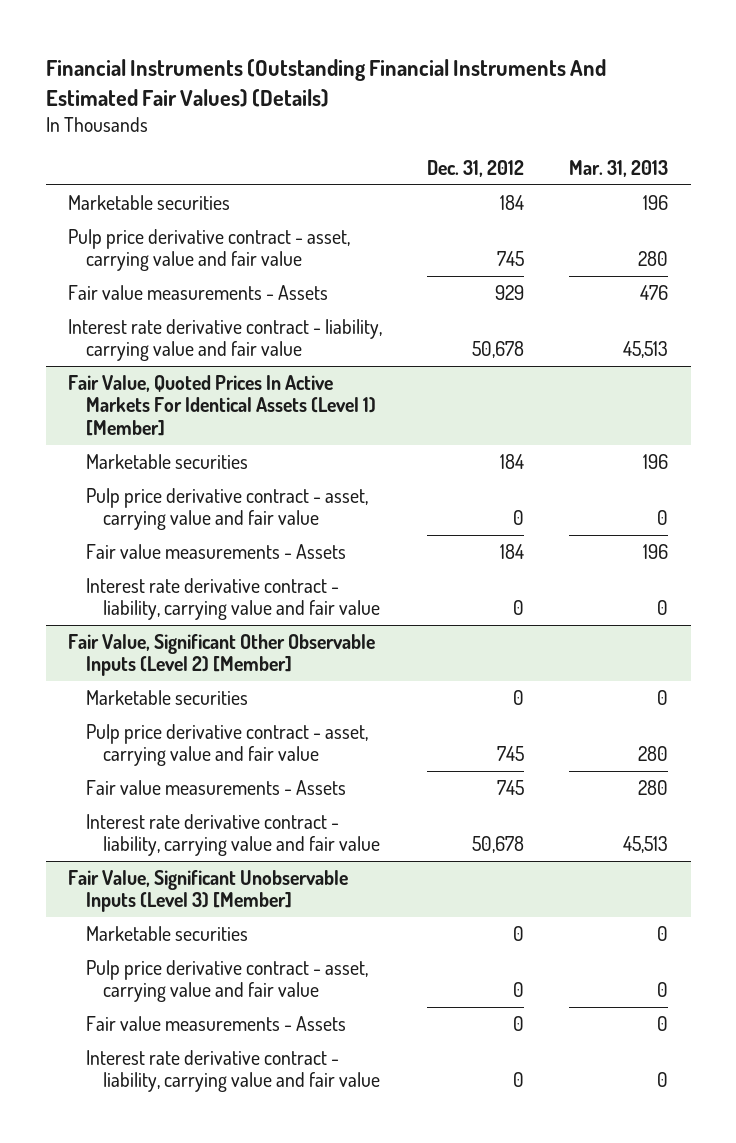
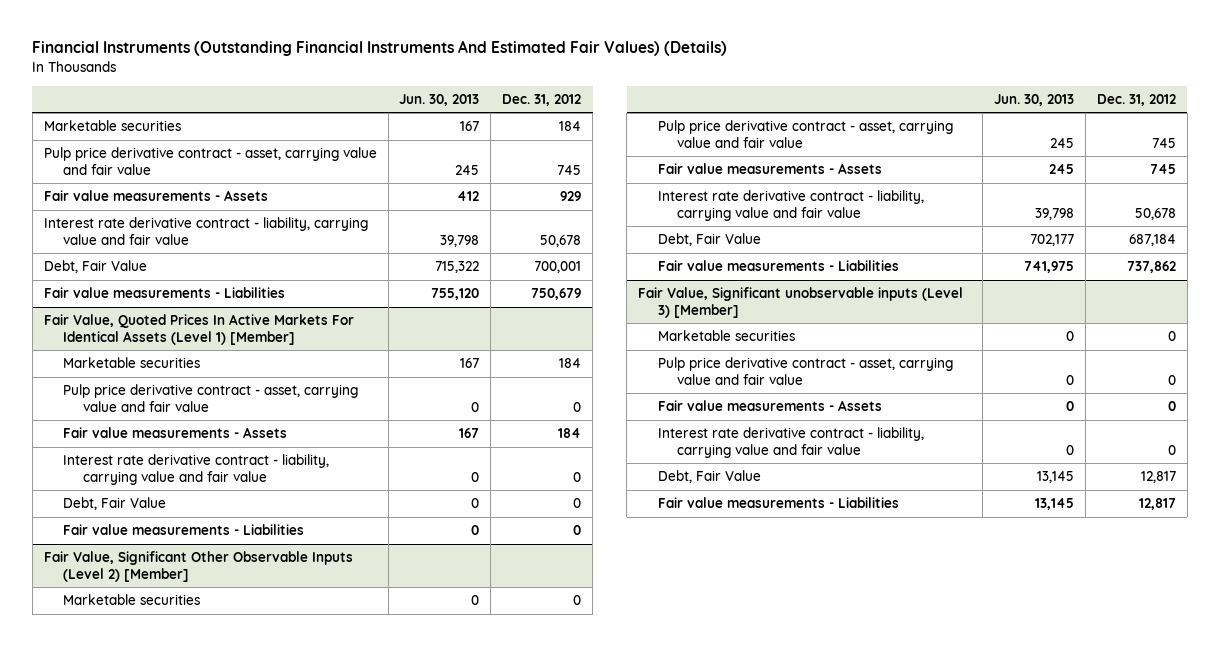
- | Dec. 31, 2012 | Mar. 31, 2013
+ | Jun. 30, 2013 | Dec. 31, 2012
+ Debt, Fair Value | 715,322 | 700,001
+ Fair value measurements - Liabilities | 755,120 | 750,679
@ Fair Value, Quoted Prices In Active Markets For Identical Assets (Level 1) [Member]
+ Debt, Fair Value | 0 | 0
+ Fair value measurements - Liabilities | 0 | 0
- Fair Value, Significant Unobservable Inputs (Level 3) [Member]
@ Fair Value, Significant Other Observable Inputs (Level 2) [Member]
+ Debt, Fair Value | 702,177 | 687,184
+ Fair value measurements - Liabilities | 741,975 | 737,862
+ Fair Value, Significant unobservable inputs (Level 3) [Member]
+ Debt, Fair Value | 13,145 | 12,817
+ Fair value measurements - Liabilities | 13,145 | 12,817

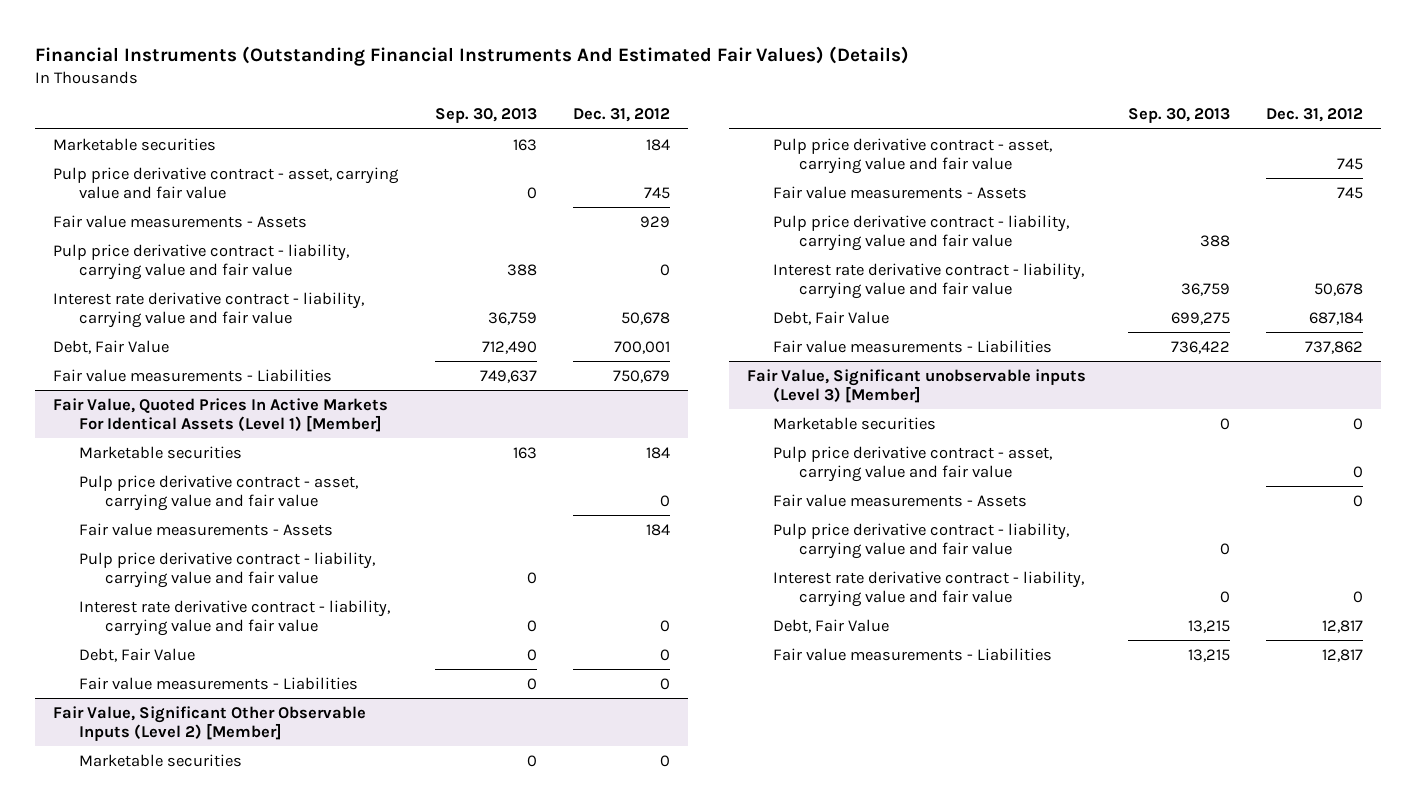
- | Jun. 30, 2013 | Dec. 31, 2012
+ | Sep. 30, 2013 | Dec. 31, 2012
+ Pulp price derivative contract - liability, carrying value and fair value | 388 | 0
@ Fair Value, Quoted Prices In Active Markets For Identical Assets (Level 1) [Member]
+ Pulp price derivative contract - liability, carrying value and fair value | 0 |
@ Fair Value, Significant Other Observable Inputs (Level 2) [Member]
+ Pulp price derivative contract - liability, carrying value and fair value | 388 |
@ Fair Value, Significant unobservable inputs (Level 3) [Member]
+ Pulp price derivative contract - liability, carrying value and fair value | 0 |

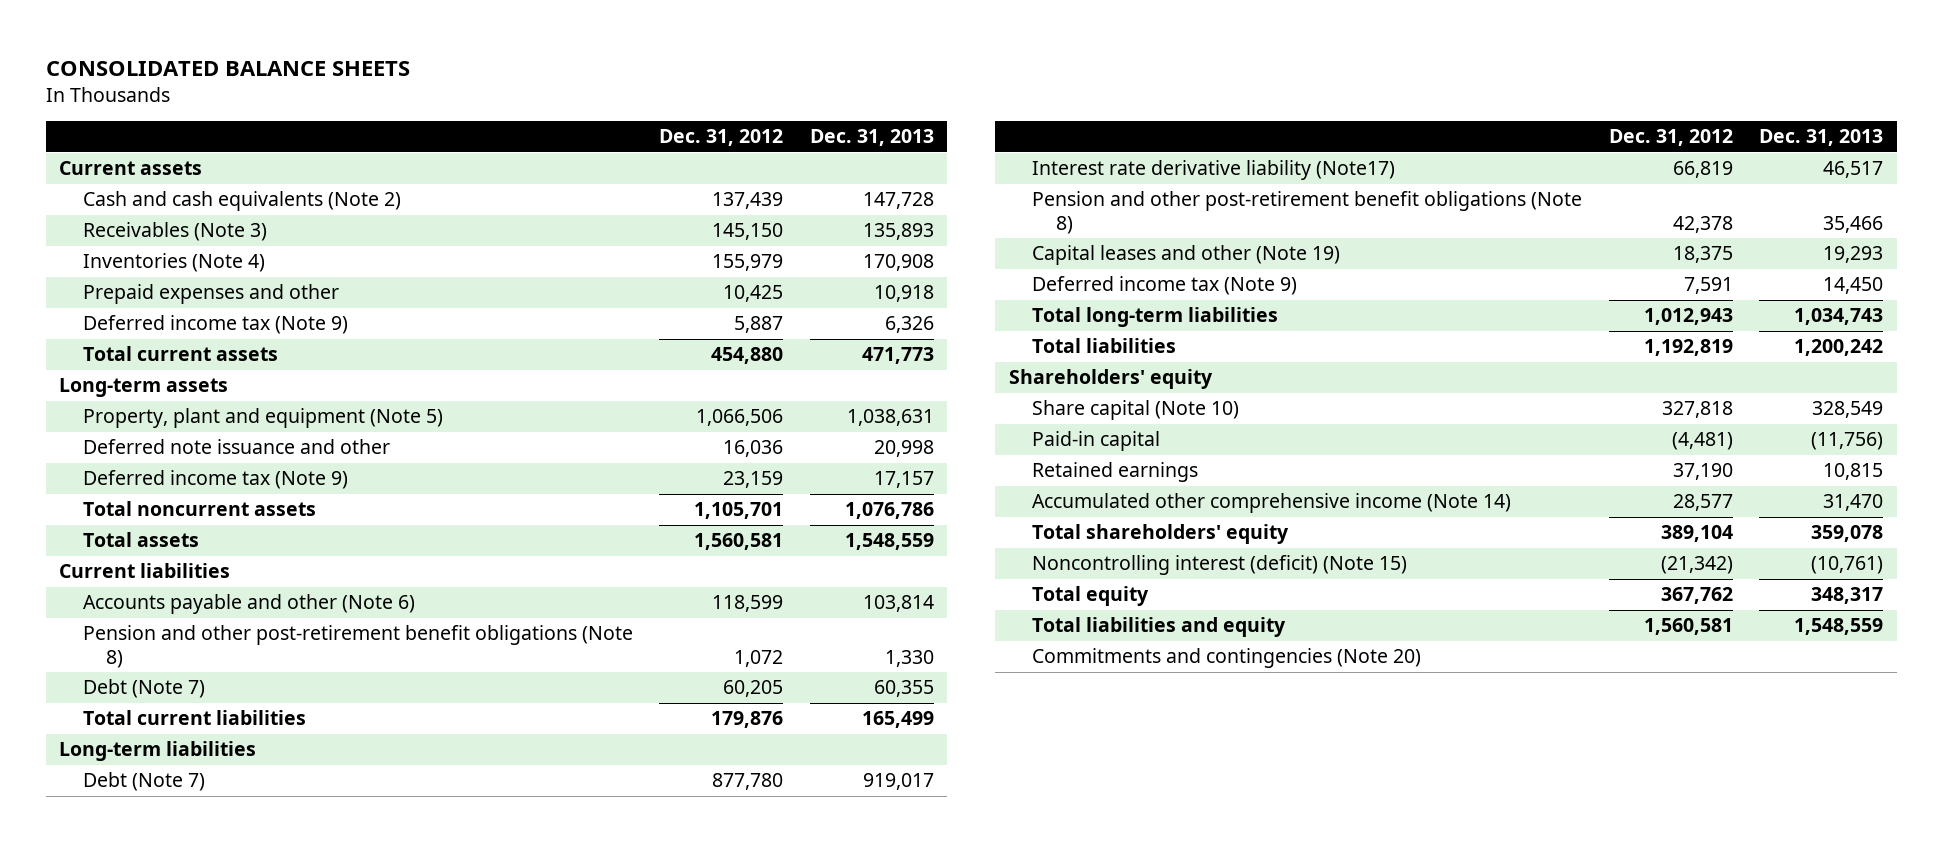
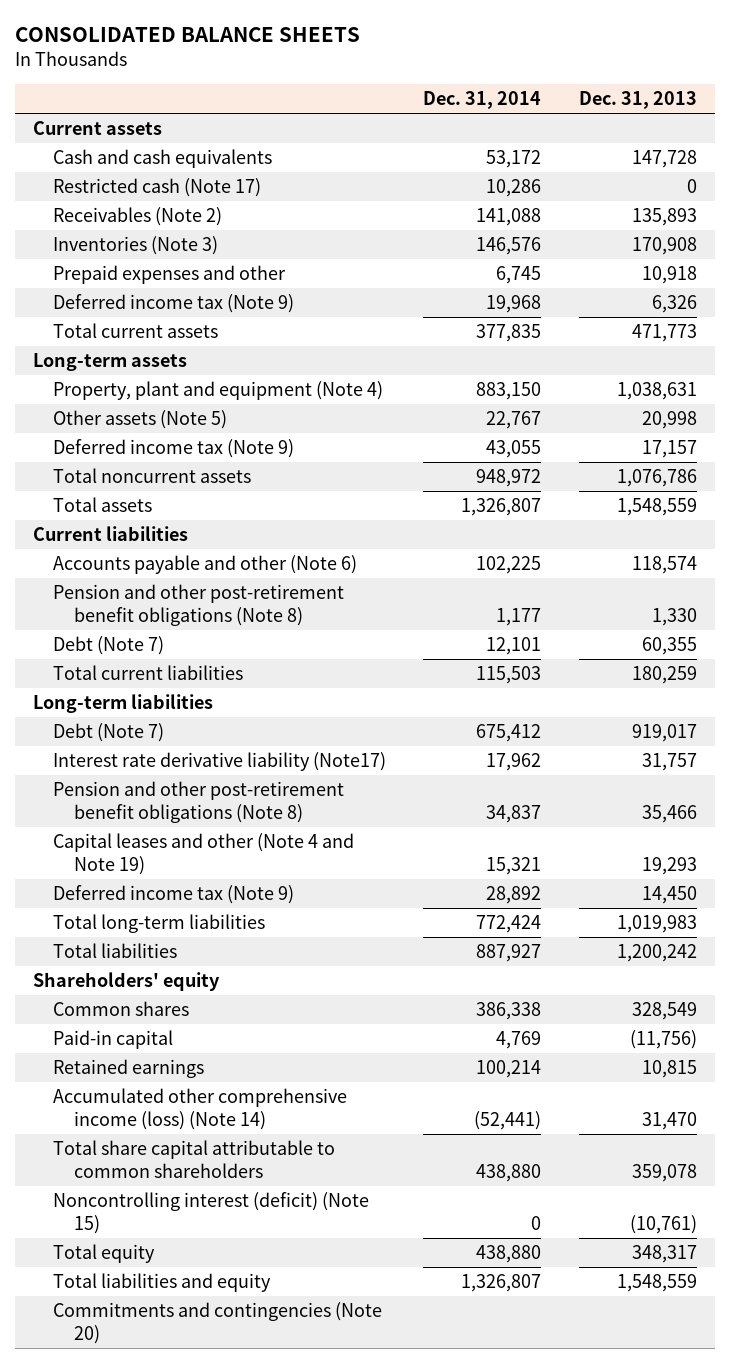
- | Dec. 31, 2012 | Dec. 31, 2013
+ | Dec. 31, 2014 | Dec. 31, 2013
- Cash and cash equivalents (Note 2) | 137,439 | 147,728
- Receivables (Note 3) | 145,150 | 135,893
- Inventories (Note 4) | 155,979 | 170,908
+ Cash and cash equivalents | 53,172 | 147,728
+ Restricted cash (Note 17) | 10,286 | 0
+ Receivables (Note 2) | 141,088 | 135,893
+ Inventories (Note 3) | 146,576 | 170,908
- Property, plant and equipment (Note 5) | 1,066,506 | 1,038,631
- Deferred note issuance and other | 16,036 | 20,998
+ Property, plant and equipment (Note 4) | 883,150 | 1,038,631
+ Other assets (Note 5) | 22,767 | 20,998
- Accounts payable and other (Note 6) | 118,599 | 103,814
+ Accounts payable and other (Note 6) | 102,225 | 118,574
- Total current liabilities | 179,876 | 165,499
+ Total current liabilities | 115,503 | 180,259
- Interest rate derivative liability (Note17) | 66,819 | 46,517
+ Interest rate derivative liability (Note17) | 17,962 | 31,757
- Capital leases and other (Note 19) | 18,375 | 19,293
+ Capital leases and other (Note 4 and Note 19) | 15,321 | 19,293
- Total long-term liabilities | 1,012,943 | 1,034,743
+ Total long-term liabilities | 772,424 | 1,019,983
- Share capital (Note 10) | 327,818 | 328,549
+ Common shares | 386,338 | 328,549
- Accumulated other comprehensive income (Note 14) | 28,577 | 31,470
- Total shareholders' equity | 389,104 | 359,078
+ Accumulated other comprehensive income (loss) (Note 14) | (52,441) | 31,470
+ Total share capital attributable to common shareholders | 438,880 | 359,078

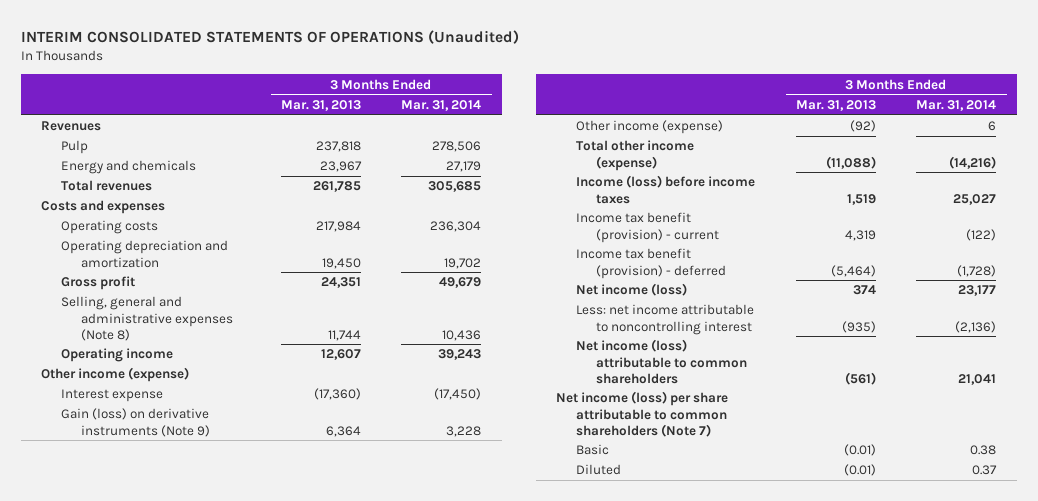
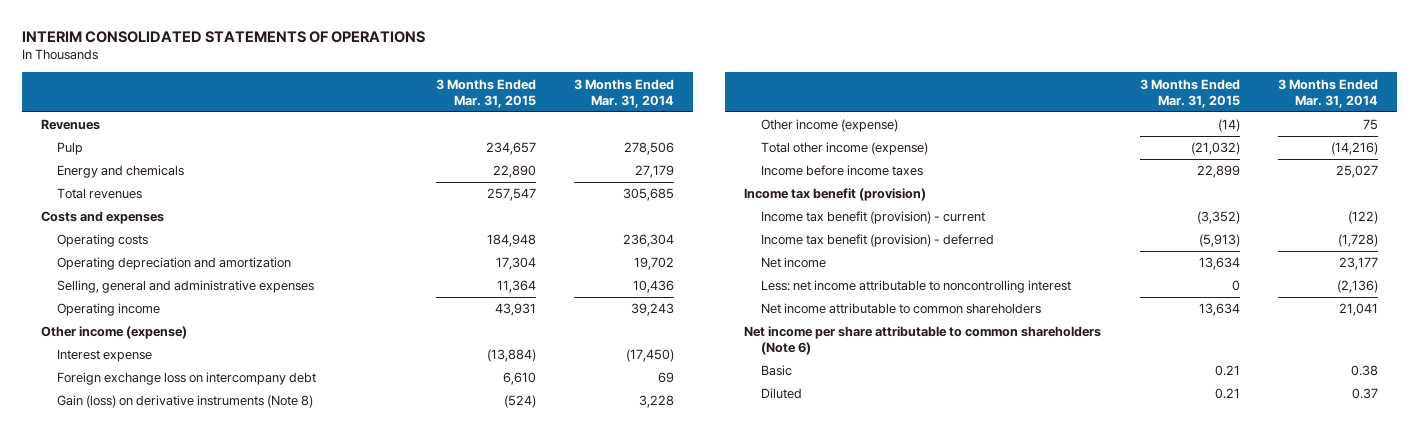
- INTERIM CONSOLIDATED STATEMENTS OF OPERATIONS (Unaudited)
+ INTERIM CONSOLIDATED STATEMENTS OF OPERATIONS
- | 3 Months Ended Mar. 31, 2013 | 3 Months Ended Mar. 31, 2014
+ | 3 Months Ended Mar. 31, 2015 | 3 Months Ended Mar. 31, 2014
- Gross profit | 24,351 | 49,679
- Selling, general and administrative expenses (Note 8) | 11,744 | 10,436
+ Selling, general and administrative expenses | 11,364 | 10,436
- Gain (loss) on derivative instruments (Note 9) | 6,364 | 3,228
- Other income (expense) | (92) | 6
+ Foreign exchange loss on intercompany debt | 6,610 | 69
+ Gain (loss) on derivative instruments (Note 8) | (524) | 3,228
+ Other income (expense) | (14) | 75
- Income (loss) before income taxes | 1,519 | 25,027
+ Income before income taxes | 22,899 | 25,027
+ Income tax benefit (provision)
- Net income (loss) | 374 | 23,177
+ Net income | 13,634 | 23,177
- Net income (loss) attributable to common shareholders | (561) | 21,041
- Net income (loss) per share attributable to common shareholders (Note 7)
+ Net income attributable to common shareholders | 13,634 | 21,041
+ Net income per share attributable to common shareholders (Note 6)

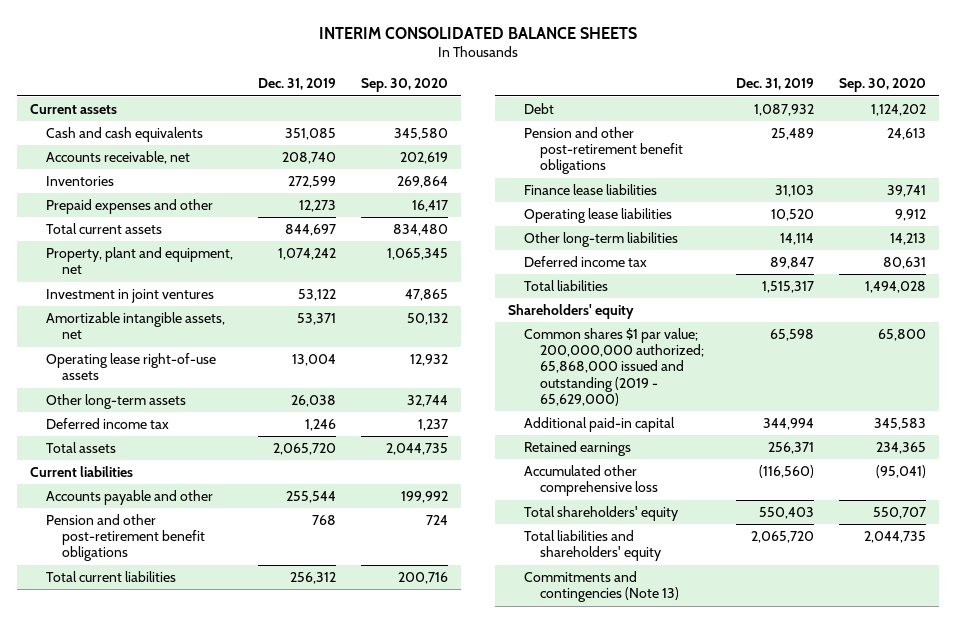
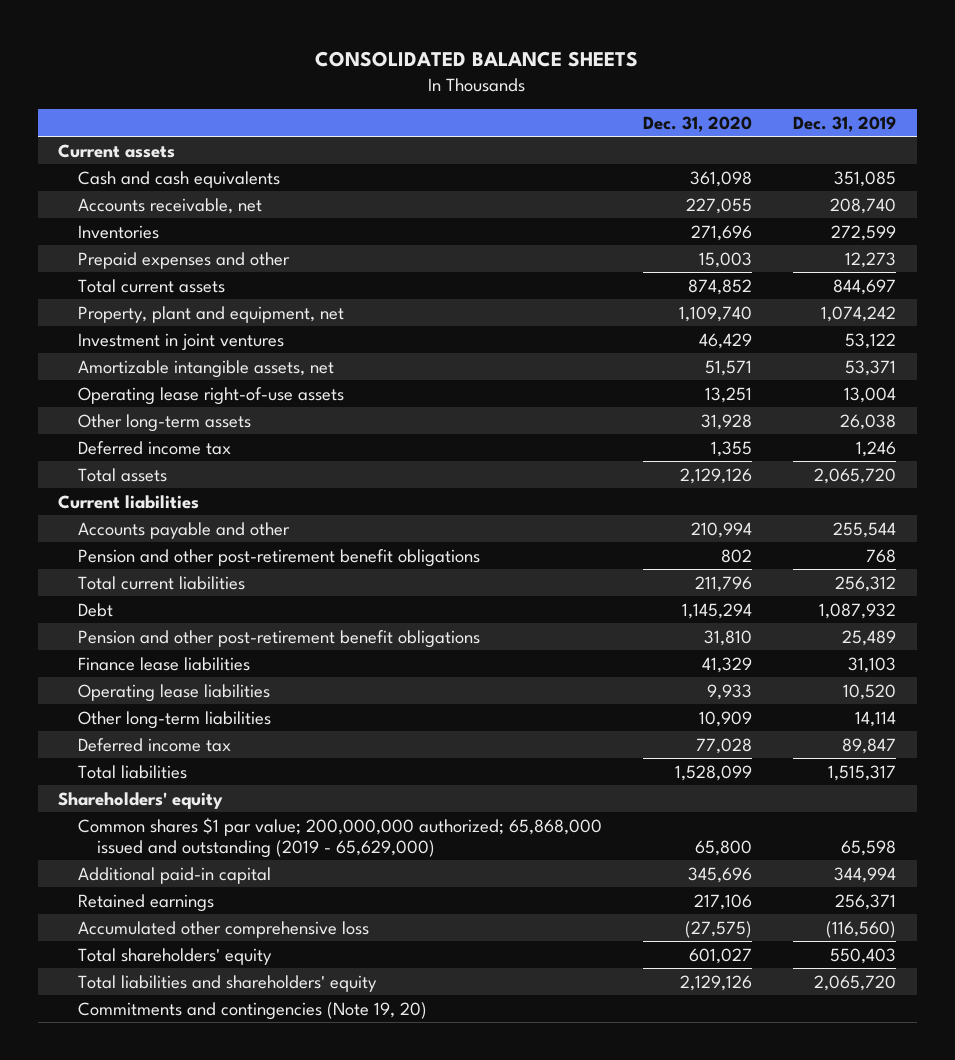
- INTERIM CONSOLIDATED BALANCE SHEETS
+ CONSOLIDATED BALANCE SHEETS
- | Dec. 31, 2019 | Sep. 30, 2020
+ | Dec. 31, 2020 | Dec. 31, 2019
- Commitments and contingencies (Note 13)
+ Commitments and contingencies (Note 19, 20)

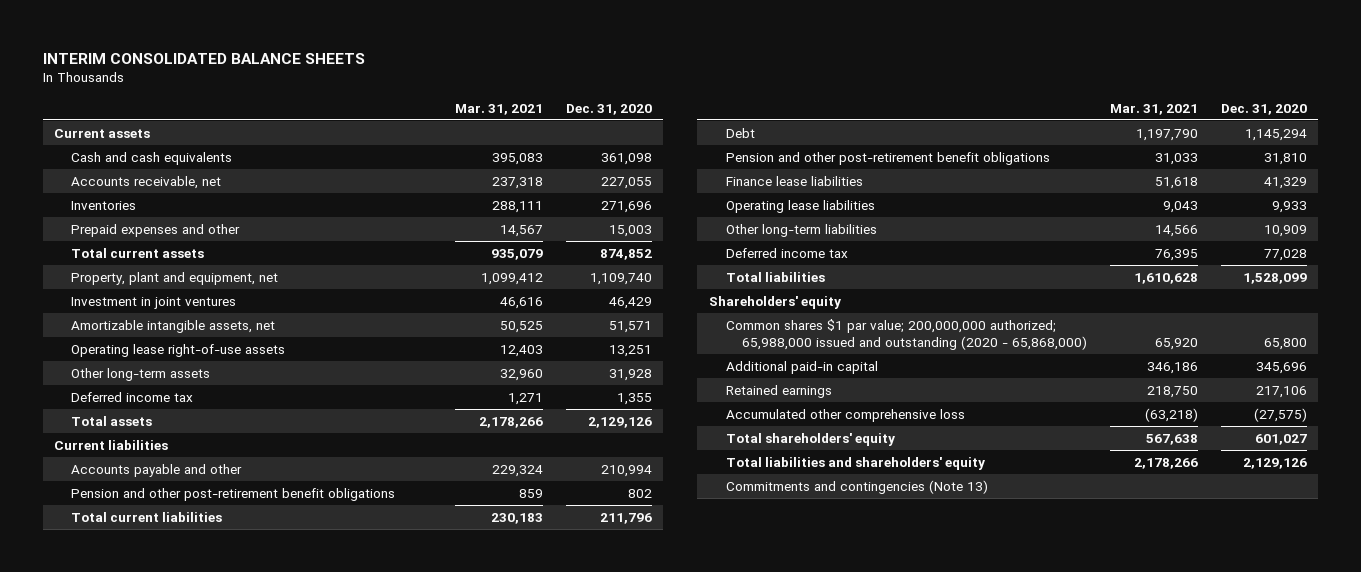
- CONSOLIDATED BALANCE SHEETS
+ INTERIM CONSOLIDATED BALANCE SHEETS
- | Dec. 31, 2020 | Dec. 31, 2019
+ | Mar. 31, 2021 | Dec. 31, 2020
- Common shares $1 par value; 200,000,000 authorized; 65,868,000 issued and outstanding (2019 - 65,629,000) | 65,800 | 65,598
+ Common shares $1 par value; 200,000,000 authorized; 65,988,000 issued and outstanding (2020 - 65,868,000) | 65,920 | 65,800
- Commitments and contingencies (Note 19, 20)
+ Commitments and contingencies (Note 13)

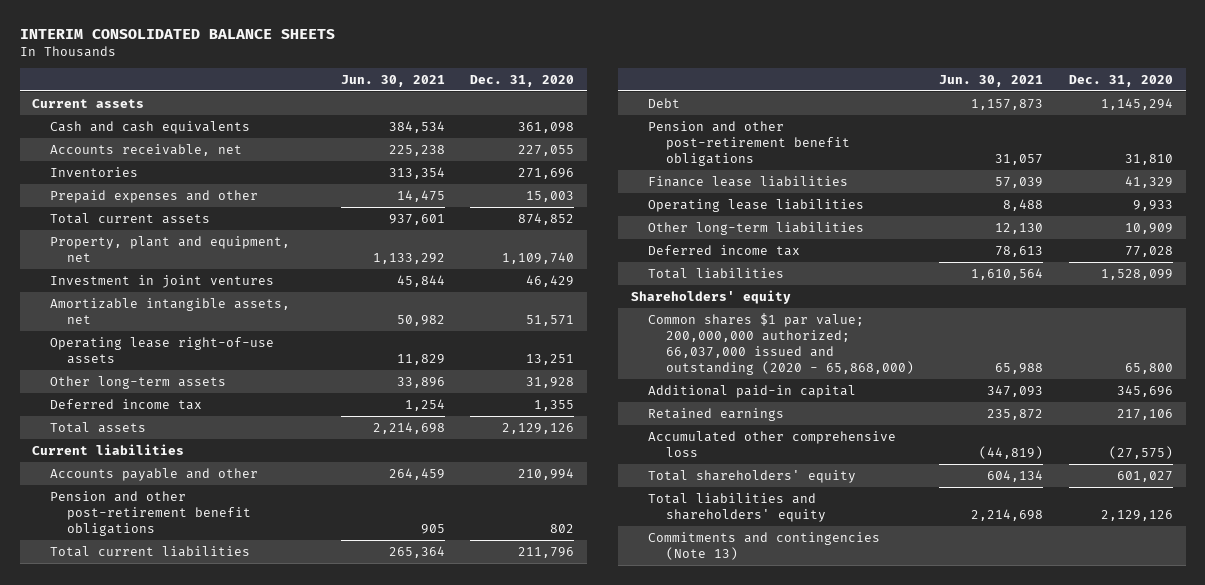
- | Mar. 31, 2021 | Dec. 31, 2020
+ | Jun. 30, 2021 | Dec. 31, 2020
- Common shares $1 par value; 200,000,000 authorized; 65,988,000 issued and outstanding (2020 - 65,868,000) | 65,920 | 65,800
+ Common shares $1 par value; 200,000,000 authorized; 66,037,000 issued and outstanding (2020 - 65,868,000) | 65,988 | 65,800

